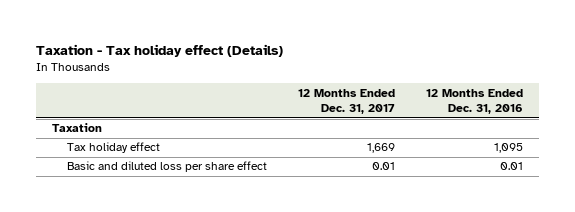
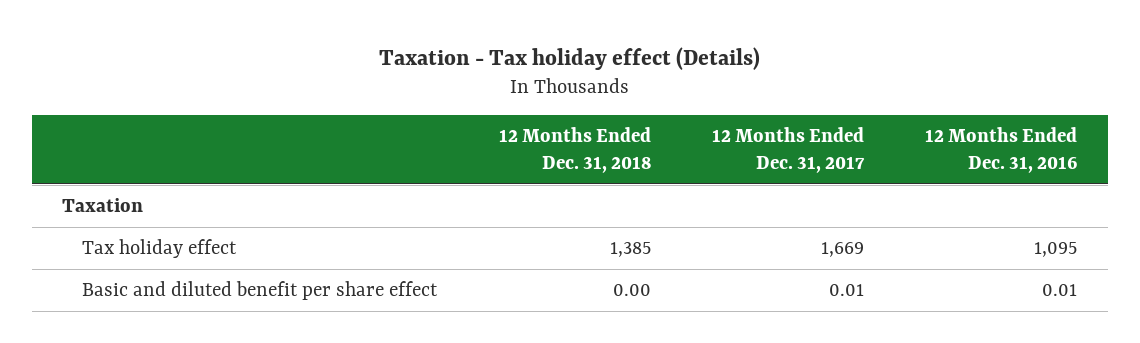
- | 12 Months Ended Dec. 31, 2017 | 12 Months Ended Dec. 31, 2016
+ | 12 Months Ended Dec. 31, 2018 | 12 Months Ended Dec. 31, 2017 | 12 Months Ended Dec. 31, 2016
- Basic and diluted loss per share effect | 0.01 | 0.01
+ Basic and diluted benefit per share effect | 0.00 | 0.01 | 0.01

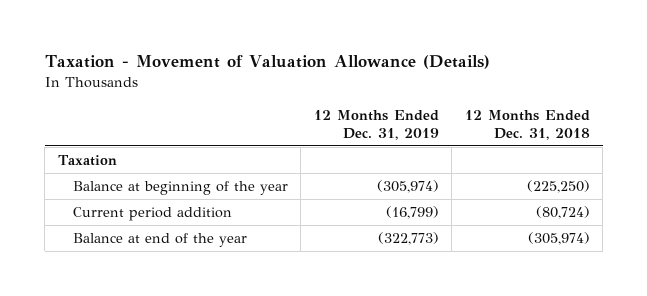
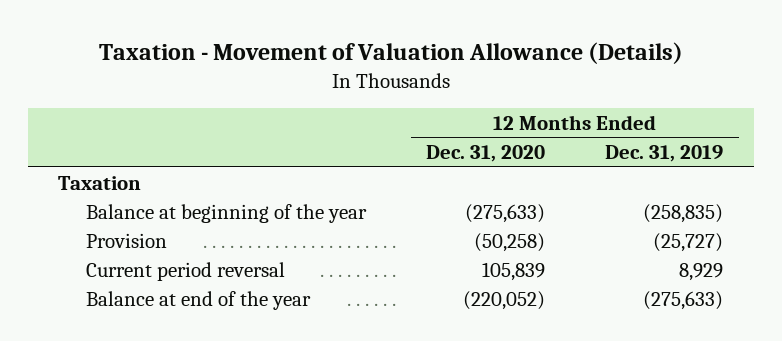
- | 12 Months Ended Dec. 31, 2019 | 12 Months Ended Dec. 31, 2018
+ | 12 Months Ended Dec. 31, 2020 | 12 Months Ended Dec. 31, 2019
- Balance at beginning of the year | (305,974) | (225,250)
- Current period addition | (16,799) | (80,724)
- Balance at end of the year | (322,773) | (305,974)
+ Balance at beginning of the year | (275,633) | (258,835)
+ Provision | (50,258) | (25,727)
+ Current period reversal | 105,839 | 8,929
+ Balance at end of the year | (220,052) | (275,633)

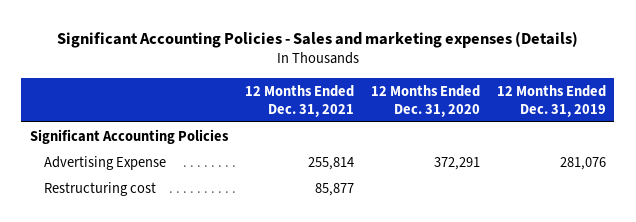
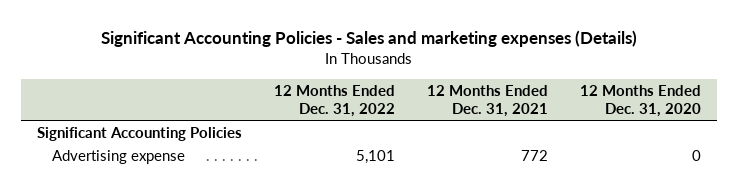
- | 12 Months Ended Dec. 31, 2021 | 12 Months Ended Dec. 31, 2020 | 12 Months Ended Dec. 31, 2019
+ | 12 Months Ended Dec. 31, 2022 | 12 Months Ended Dec. 31, 2021 | 12 Months Ended Dec. 31, 2020
- Advertising Expense | 255,814 | 372,291 | 281,076
- Restructuring cost | 85,877 | |
+ Advertising expense | 5,101 | 772 | 0

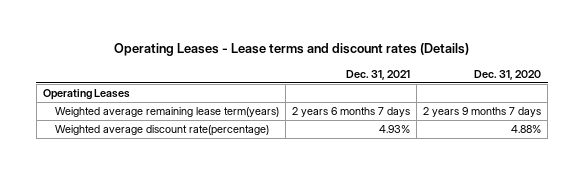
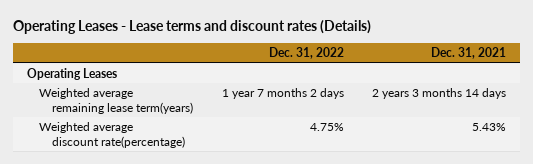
- | Dec. 31, 2021 | Dec. 31, 2020
+ | Dec. 31, 2022 | Dec. 31, 2021
- Weighted average remaining lease term(years) | 2 years 6 months 7 days | 2 years 9 months 7 days
- Weighted average discount rate(percentage) | 4.93% | 4.88%
+ Weighted average remaining lease term(years) | 1 year 7 months 2 days | 2 years 3 months 14 days
+ Weighted average discount rate(percentage) | 4.75% | 5.43%

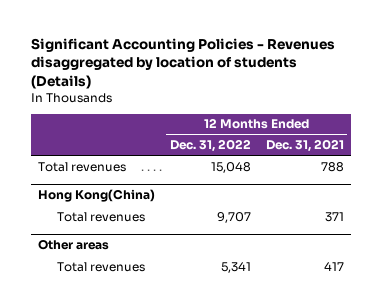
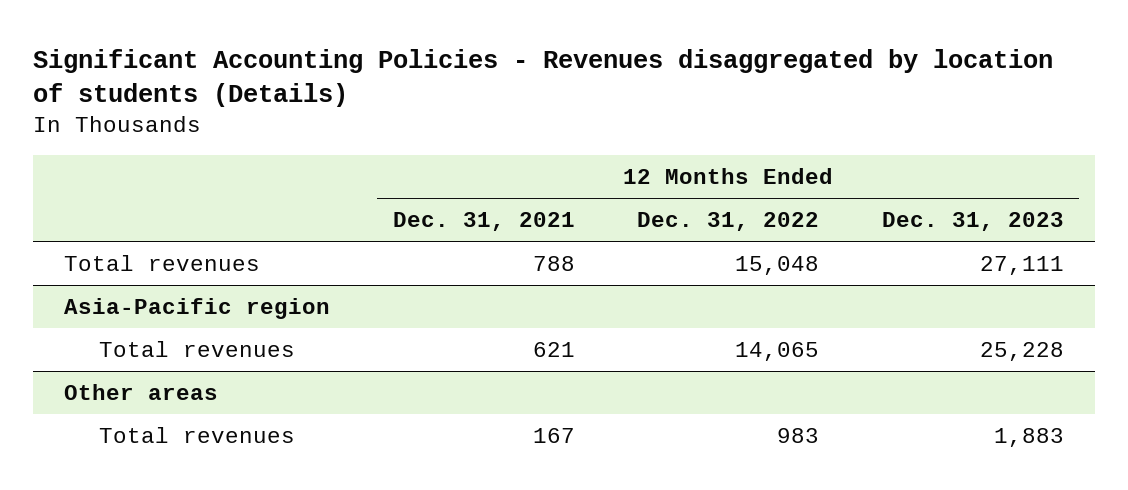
- | 12 Months Ended Dec. 31, 2022 | 12 Months Ended Dec. 31, 2021
+ | 12 Months Ended Dec. 31, 2021 | 12 Months Ended Dec. 31, 2022 | 12 Months Ended Dec. 31, 2023
- Hong Kong(China)
- Total revenues | 9,707 | 371
+ Asia-Pacific region
+ Total revenues | 621 | 14,065 | 25,228
@ Other areas
- Total revenues | 5,341 | 417
+ Total revenues | 167 | 983 | 1,883

